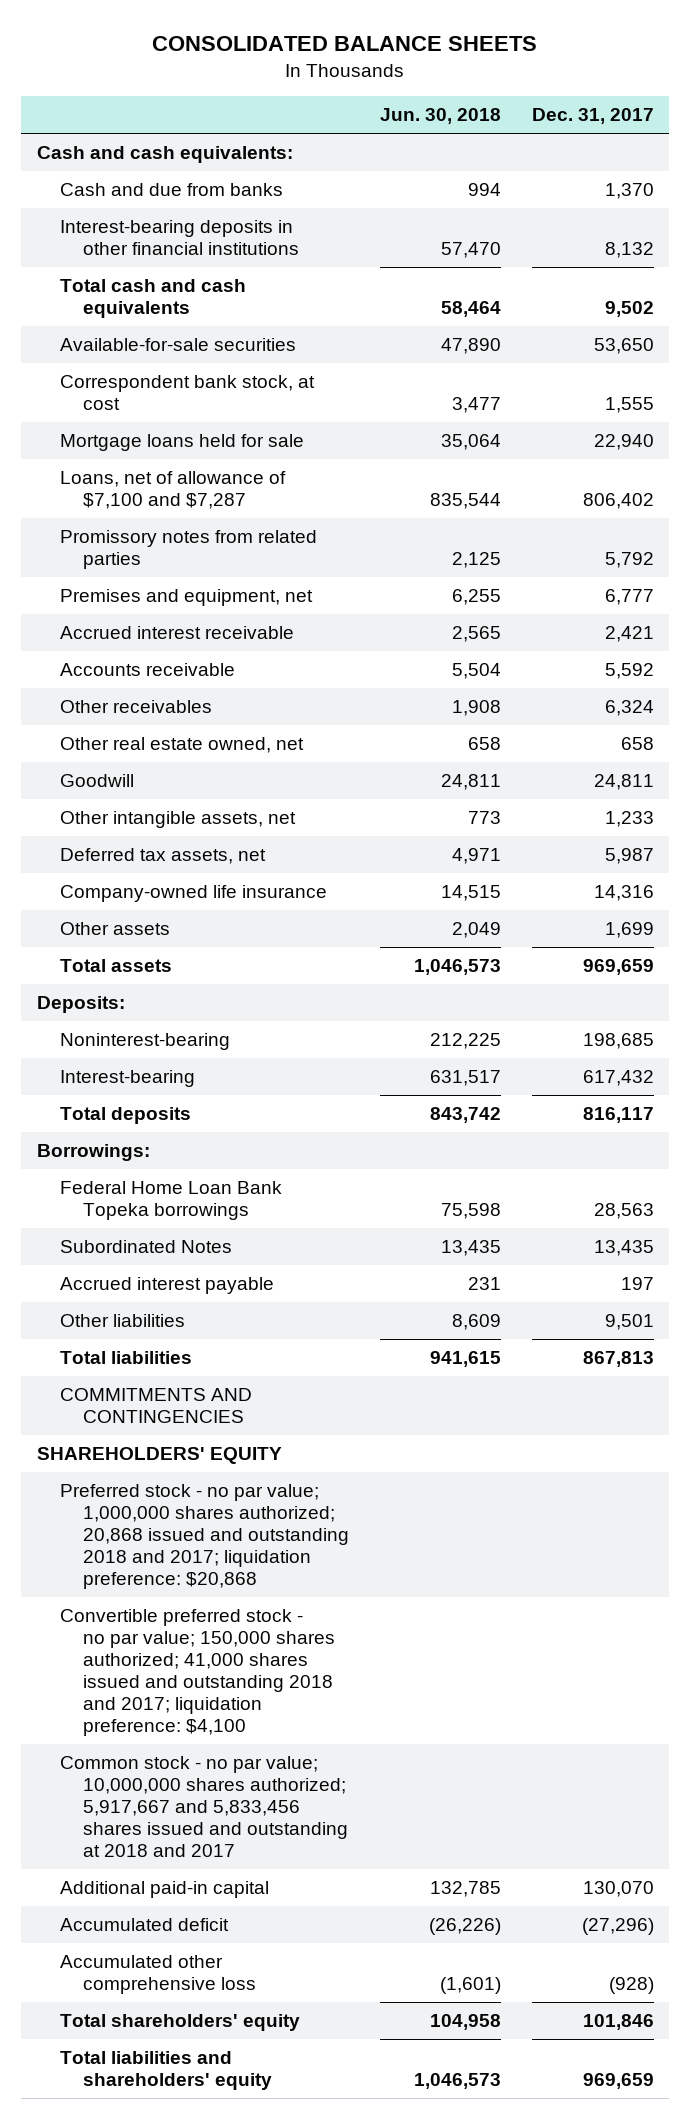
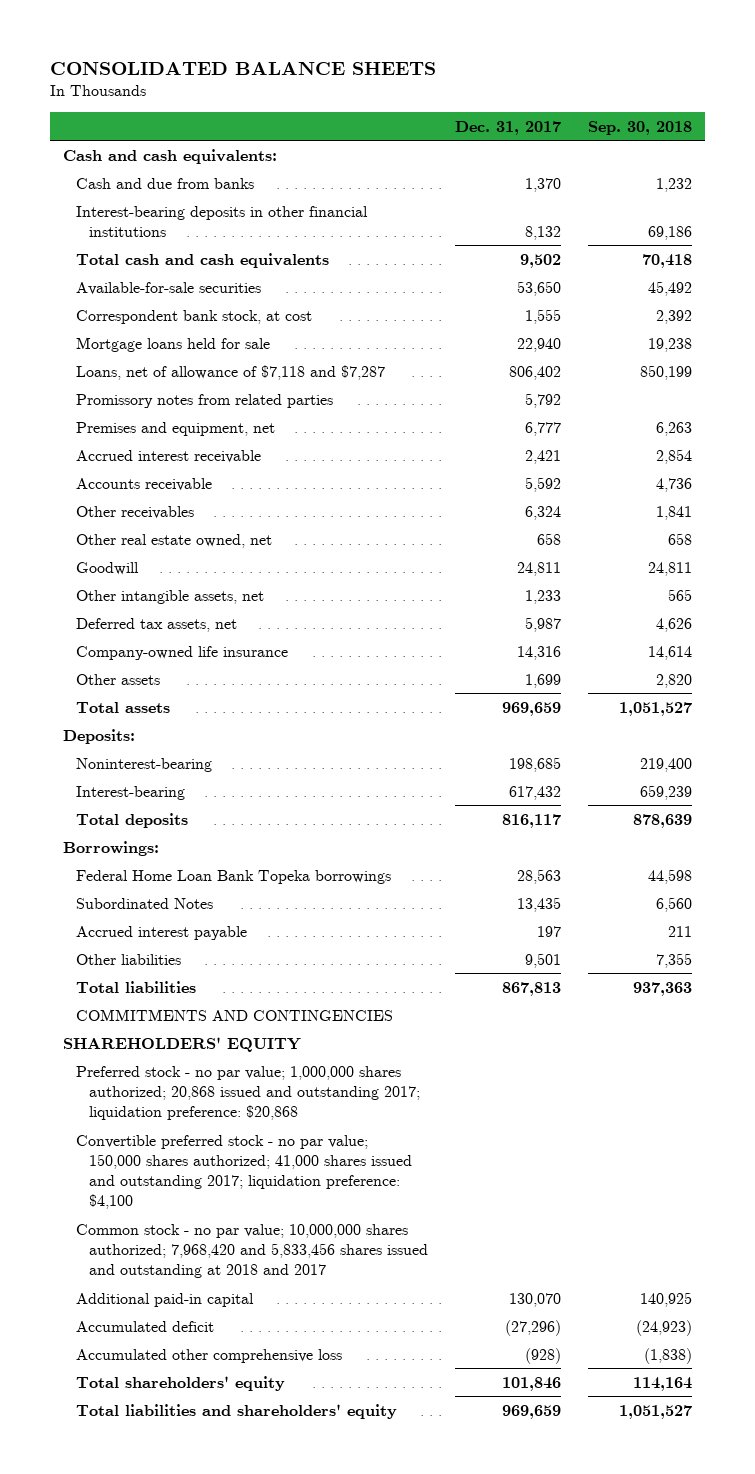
- | Jun. 30, 2018 | Dec. 31, 2017
+ | Dec. 31, 2017 | Sep. 30, 2018
- Loans, net of allowance of $7,100 and $7,287 | 835,544 | 806,402
+ Loans, net of allowance of $7,118 and $7,287 | 806,402 | 850,199
- Preferred stock - no par value; 1,000,000 shares authorized; 20,868 issued and outstanding 2018 and 2017; liquidation preference: $20,868
- Convertible preferred stock - no par value; 150,000 shares authorized; 41,000 shares issued and outstanding 2018 and 2017; liquidation preference: $4,100
- Common stock - no par value; 10,000,000 shares authorized; 5,917,667 and 5,833,456 shares issued and outstanding at 2018 and 2017
+ Preferred stock - no par value; 1,000,000 shares authorized; 20,868 issued and outstanding 2017; liquidation preference: $20,868
+ Convertible preferred stock - no par value; 150,000 shares authorized; 41,000 shares issued and outstanding 2017; liquidation preference: $4,100
+ Common stock - no par value; 10,000,000 shares authorized; 7,968,420 and 5,833,456 shares issued and outstanding at 2018 and 2017

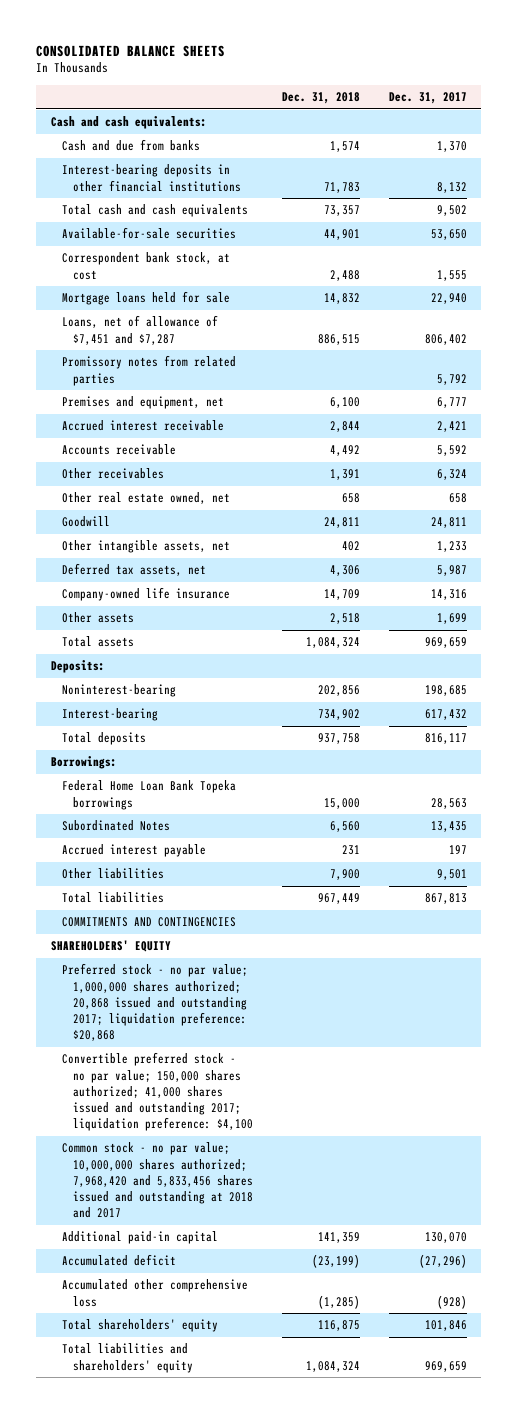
- | Dec. 31, 2017 | Sep. 30, 2018
+ | Dec. 31, 2018 | Dec. 31, 2017
- Loans, net of allowance of $7,118 and $7,287 | 806,402 | 850,199
+ Loans, net of allowance of $7,451 and $7,287 | 886,515 | 806,402

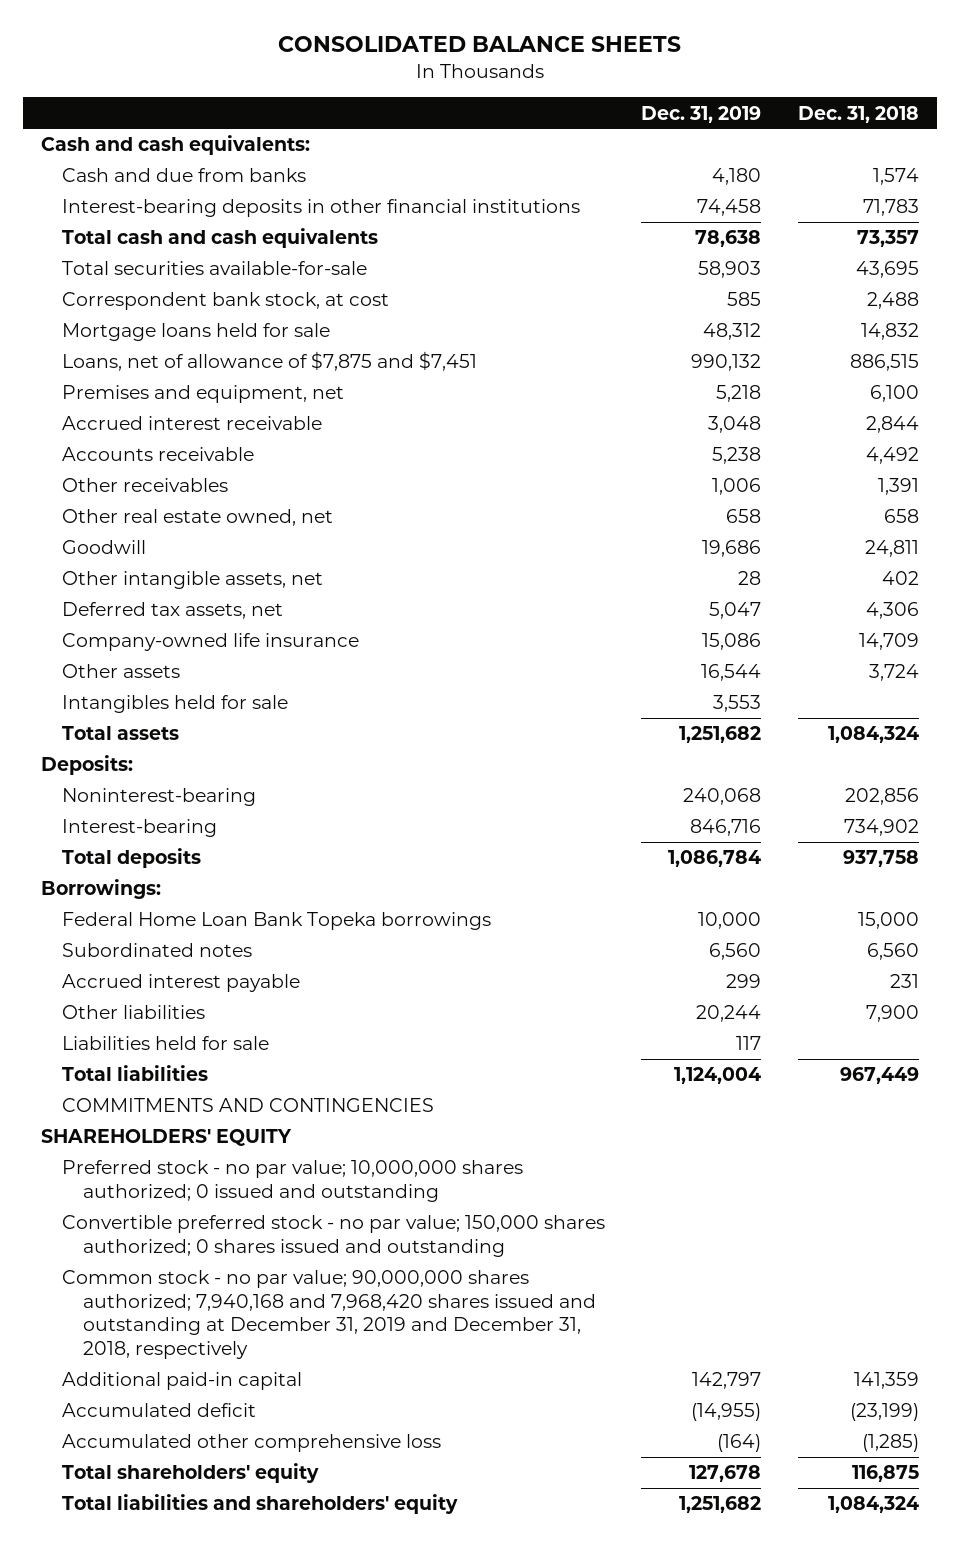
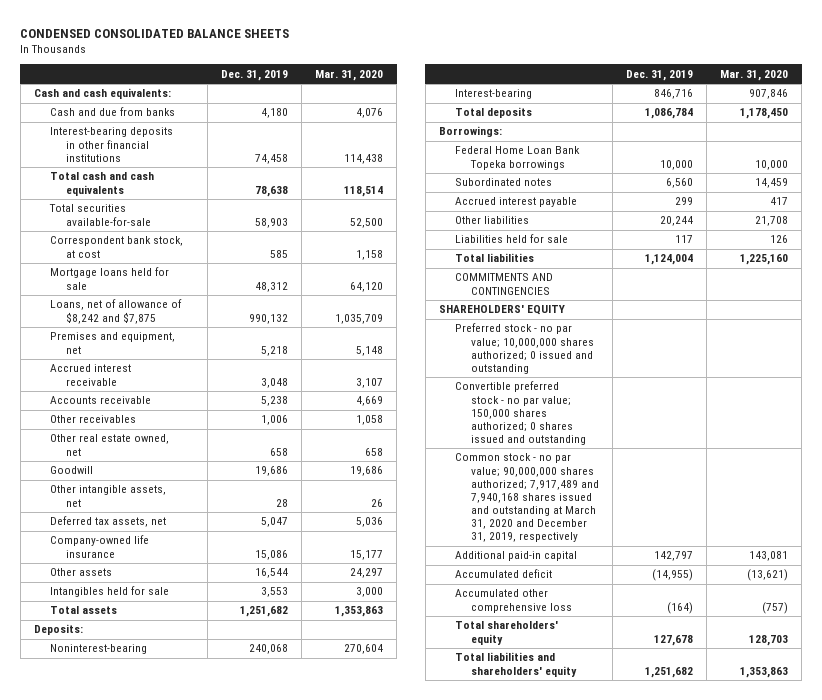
- CONSOLIDATED BALANCE SHEETS
+ CONDENSED CONSOLIDATED BALANCE SHEETS
- | Dec. 31, 2019 | Dec. 31, 2018
+ | Dec. 31, 2019 | Mar. 31, 2020
- Loans, net of allowance of $7,875 and $7,451 | 990,132 | 886,515
+ Loans, net of allowance of $8,242 and $7,875 | 990,132 | 1,035,709
- Common stock - no par value; 90,000,000 shares authorized; 7,940,168 and 7,968,420 shares issued and outstanding at December 31, 2019 and December 31, 2018, respectively
+ Common stock - no par value; 90,000,000 shares authorized; 7,917,489 and 7,940,168 shares issued and outstanding at March 31, 2020 and December 31, 2019, respectively

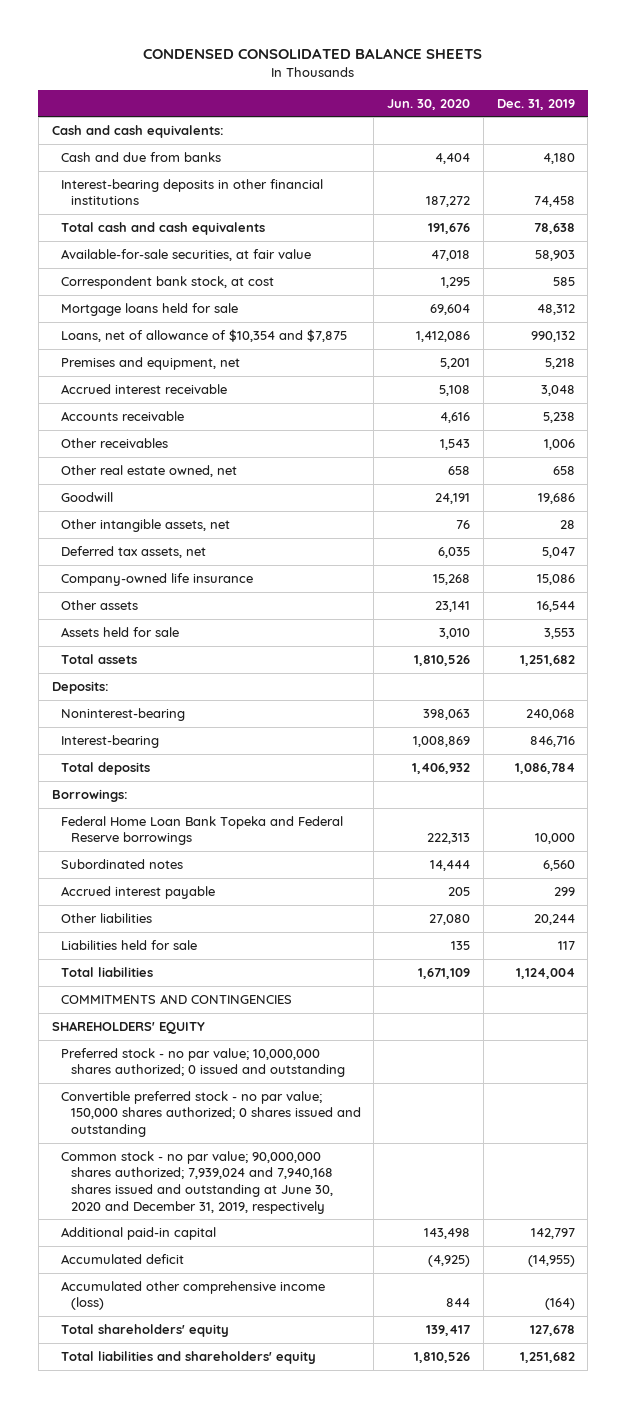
- | Dec. 31, 2019 | Mar. 31, 2020
+ | Jun. 30, 2020 | Dec. 31, 2019
- Total securities available-for-sale | 58,903 | 52,500
+ Available-for-sale securities, at fair value | 47,018 | 58,903
- Loans, net of allowance of $8,242 and $7,875 | 990,132 | 1,035,709
+ Loans, net of allowance of $10,354 and $7,875 | 1,412,086 | 990,132
- Intangibles held for sale | 3,553 | 3,000
+ Assets held for sale | 3,010 | 3,553
- Federal Home Loan Bank Topeka borrowings | 10,000 | 10,000
+ Federal Home Loan Bank Topeka and Federal Reserve borrowings | 222,313 | 10,000
- Common stock - no par value; 90,000,000 shares authorized; 7,917,489 and 7,940,168 shares issued and outstanding at March 31, 2020 and December 31, 2019, respectively
+ Common stock - no par value; 90,000,000 shares authorized; 7,939,024 and 7,940,168 shares issued and outstanding at June 30, 2020 and December 31, 2019, respectively
- Accumulated other comprehensive loss | (164) | (757)
+ Accumulated other comprehensive income (loss) | 844 | (164)

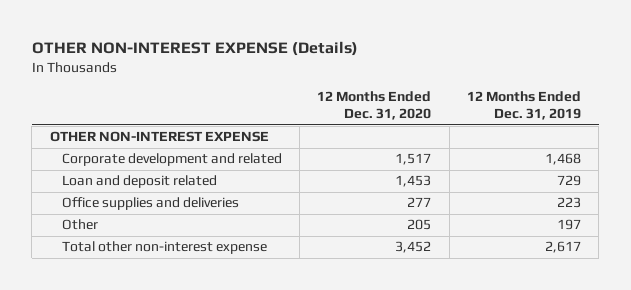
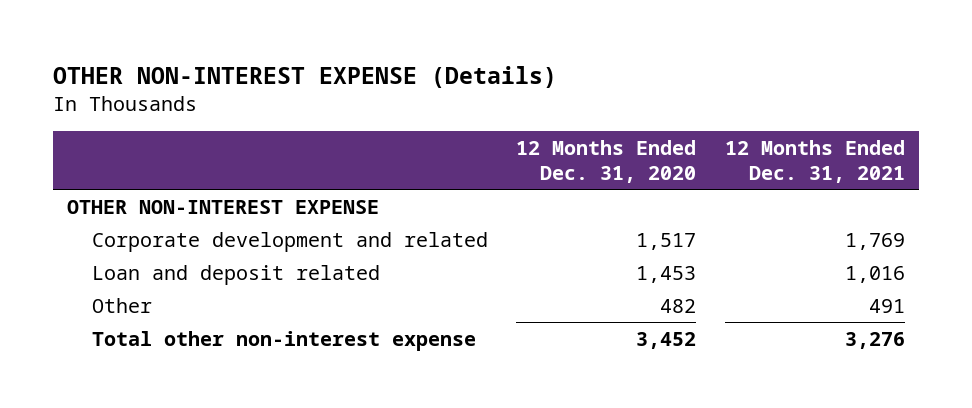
- | 12 Months Ended Dec. 31, 2020 | 12 Months Ended Dec. 31, 2019
+ | 12 Months Ended Dec. 31, 2020 | 12 Months Ended Dec. 31, 2021
- Office supplies and deliveries | 277 | 223
- Other | 205 | 197
+ Other | 482 | 491

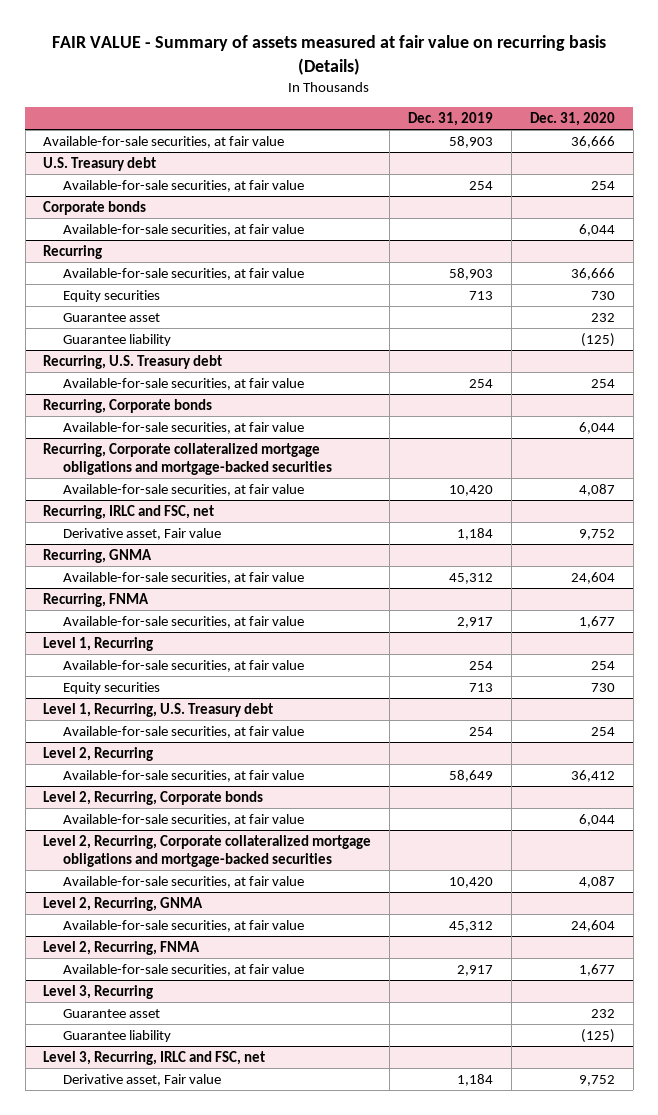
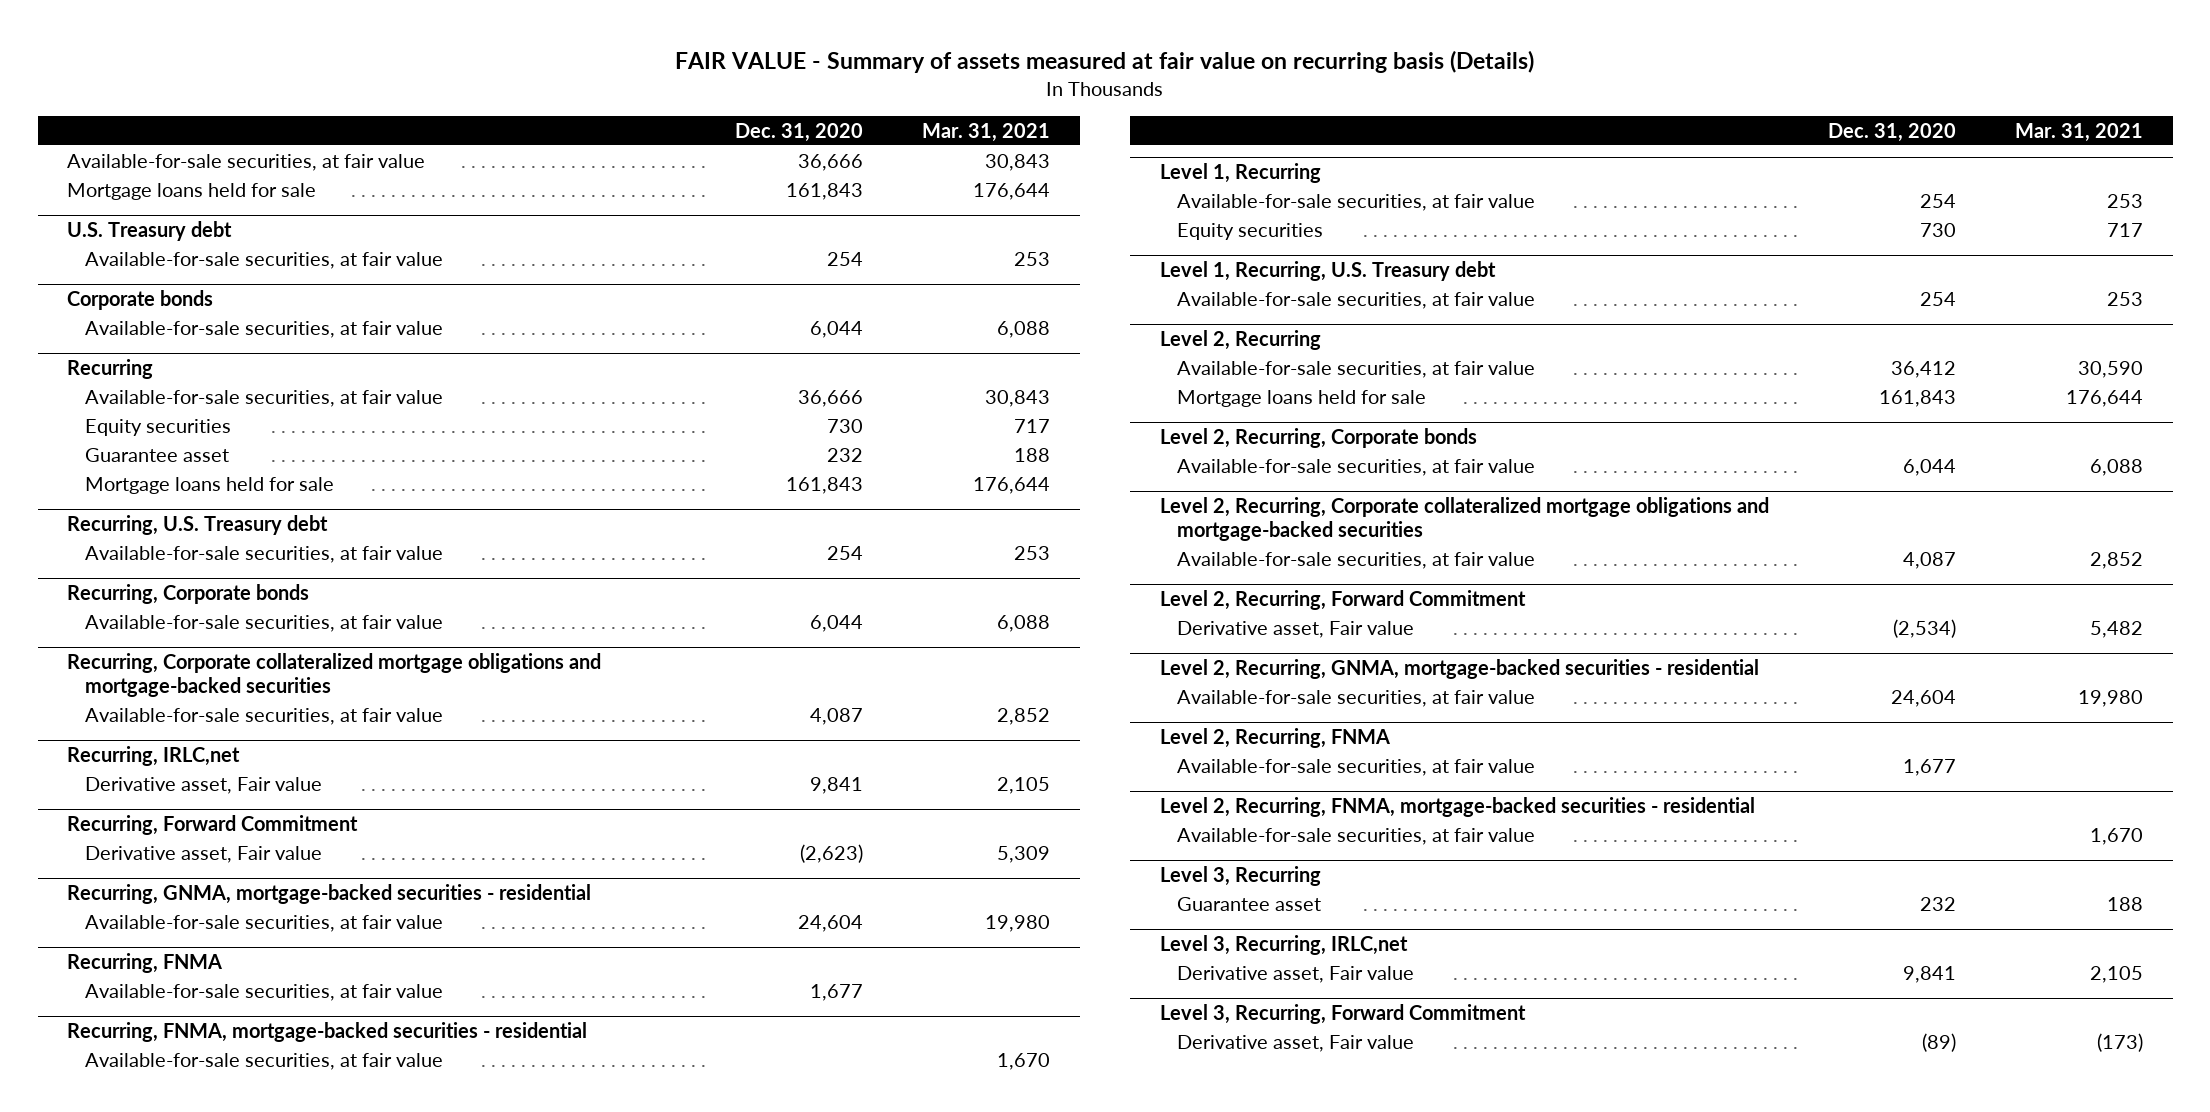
- | Dec. 31, 2019 | Dec. 31, 2020
+ | Dec. 31, 2020 | Mar. 31, 2021
+ Mortgage loans held for sale | 161,843 | 176,644
@ Recurring
- Guarantee liability | | (125)
+ Mortgage loans held for sale | 161,843 | 176,644
- Recurring, IRLC and FSC, net
- Derivative asset, Fair value | 1,184 | 9,752
- Recurring, GNMA
+ Recurring, IRLC,net
+ Derivative asset, Fair value | 9,841 | 2,105
+ Recurring, Forward Commitment
+ Derivative asset, Fair value | (2,623) | 5,309
+ Recurring, GNMA, mortgage-backed securities - residential
+ Recurring, FNMA, mortgage-backed securities - residential
+ Available-for-sale securities, at fair value | | 1,670
@ Level 2, Recurring
+ Mortgage loans held for sale | 161,843 | 176,644
- Level 2, Recurring, GNMA
+ Level 2, Recurring, Forward Commitment
+ Derivative asset, Fair value | (2,534) | 5,482
+ Level 2, Recurring, GNMA, mortgage-backed securities - residential
+ Level 2, Recurring, FNMA, mortgage-backed securities - residential
+ Available-for-sale securities, at fair value | | 1,670
@ Level 3, Recurring
- Guarantee liability | | (125)
- Level 3, Recurring, IRLC and FSC, net
- Derivative asset, Fair value | 1,184 | 9,752
+ Level 3, Recurring, IRLC,net
+ Derivative asset, Fair value | 9,841 | 2,105
+ Level 3, Recurring, Forward Commitment
+ Derivative asset, Fair value | (89) | (173)

